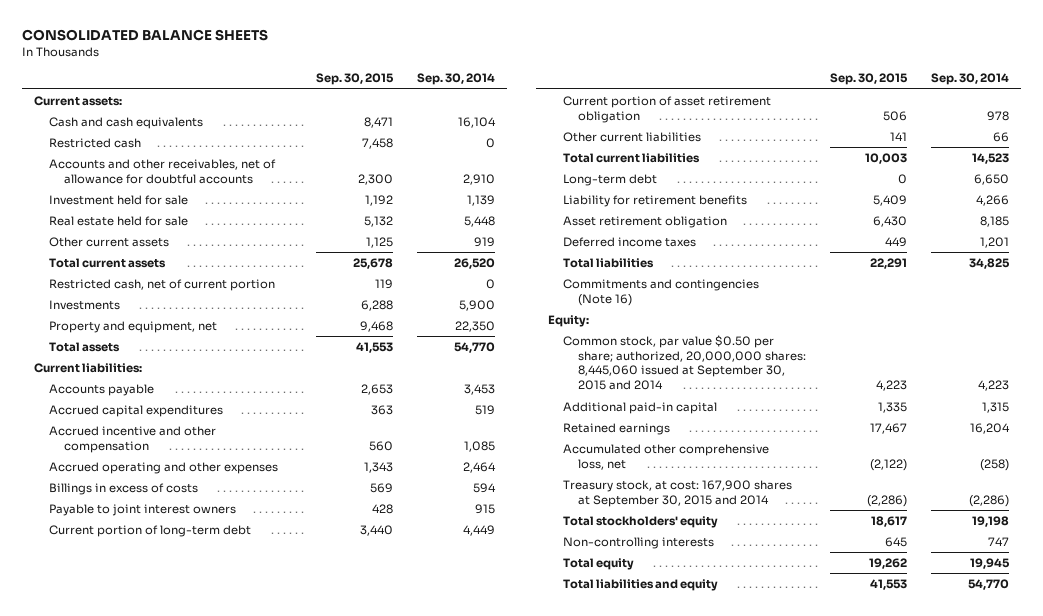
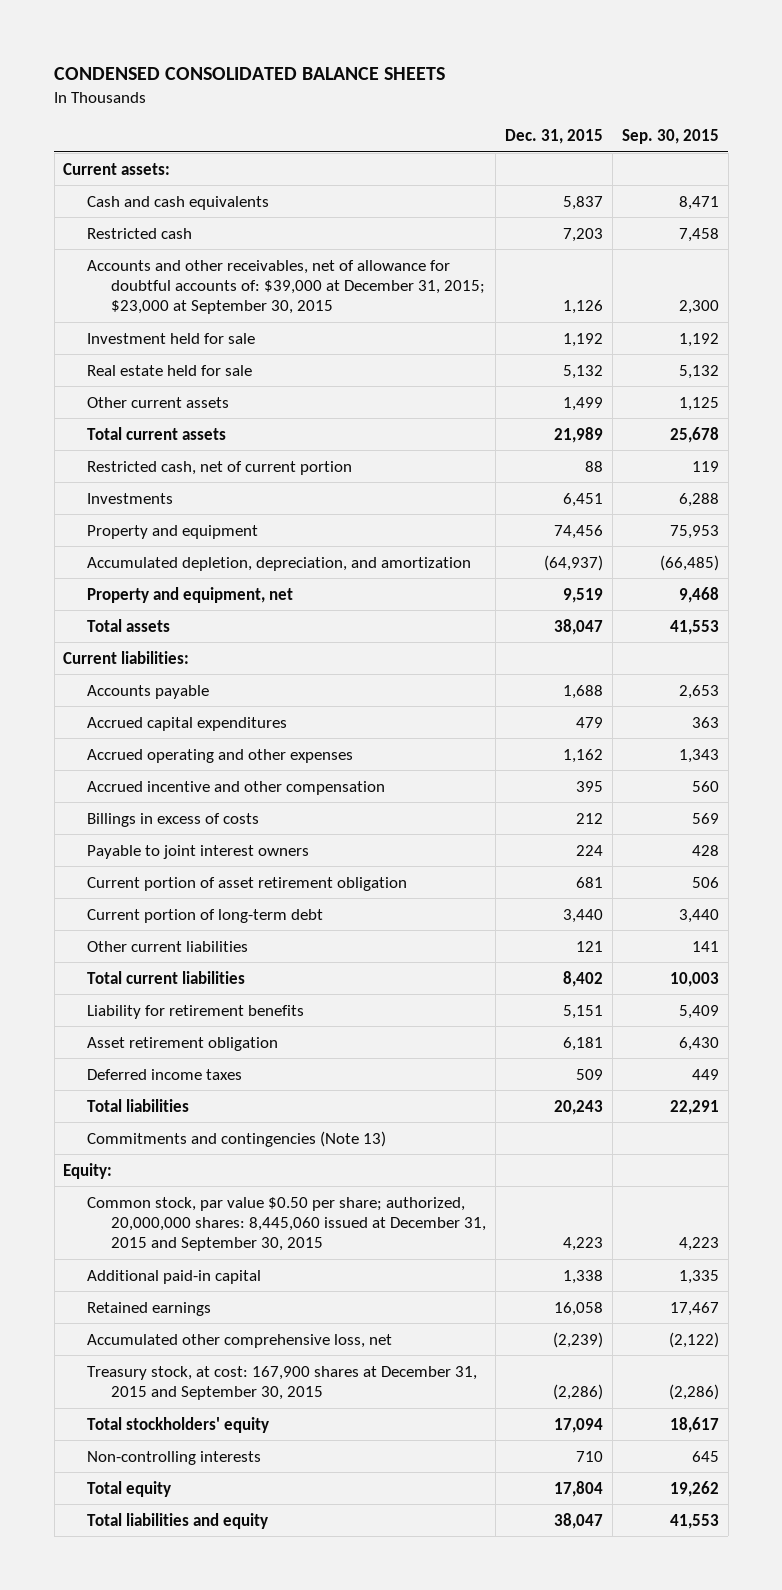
- CONSOLIDATED BALANCE SHEETS
+ CONDENSED CONSOLIDATED BALANCE SHEETS
- | Sep. 30, 2015 | Sep. 30, 2014
+ | Dec. 31, 2015 | Sep. 30, 2015
- Accounts and other receivables, net of allowance for doubtful accounts | 2,300 | 2,910
+ Accounts and other receivables, net of allowance for doubtful accounts of: $39,000 at December 31, 2015; $23,000 at September 30, 2015 | 1,126 | 2,300
+ Property and equipment | 74,456 | 75,953
+ Accumulated depletion, depreciation, and amortization | (64,937) | (66,485)
moved down: Accrued incentive and other compensation | 395 | 560
moved down: Current portion of long-term debt | 3,440 | 3,440
- Long-term debt | 0 | 6,650
- Commitments and contingencies (Note 16)
+ Commitments and contingencies (Note 13)
- Common stock, par value $0.50 per share; authorized, 20,000,000 shares: 8,445,060 issued at September 30, 2015 and 2014 | 4,223 | 4,223
+ Common stock, par value $0.50 per share; authorized, 20,000,000 shares: 8,445,060 issued at December 31, 2015 and September 30, 2015 | 4,223 | 4,223
- Treasury stock, at cost: 167,900 shares at September 30, 2015 and 2014 | (2,286) | (2,286)
+ Treasury stock, at cost: 167,900 shares at December 31, 2015 and September 30, 2015 | (2,286) | (2,286)

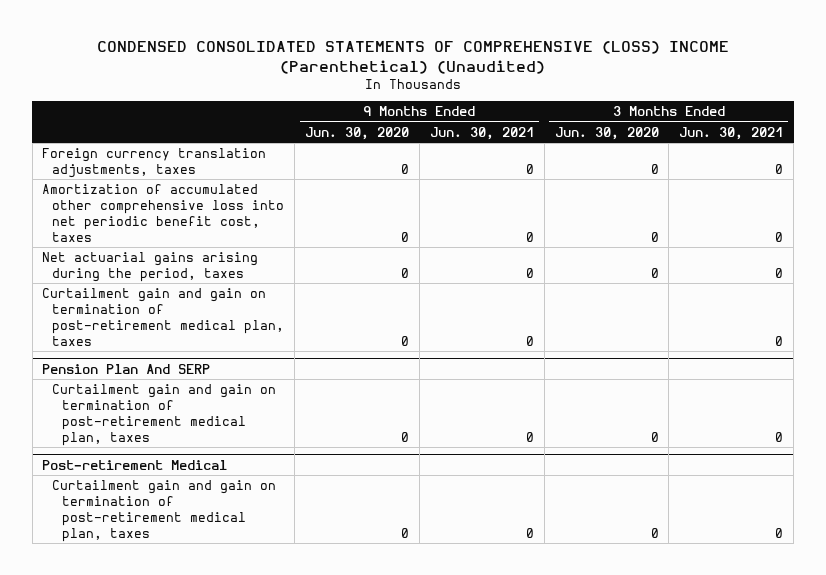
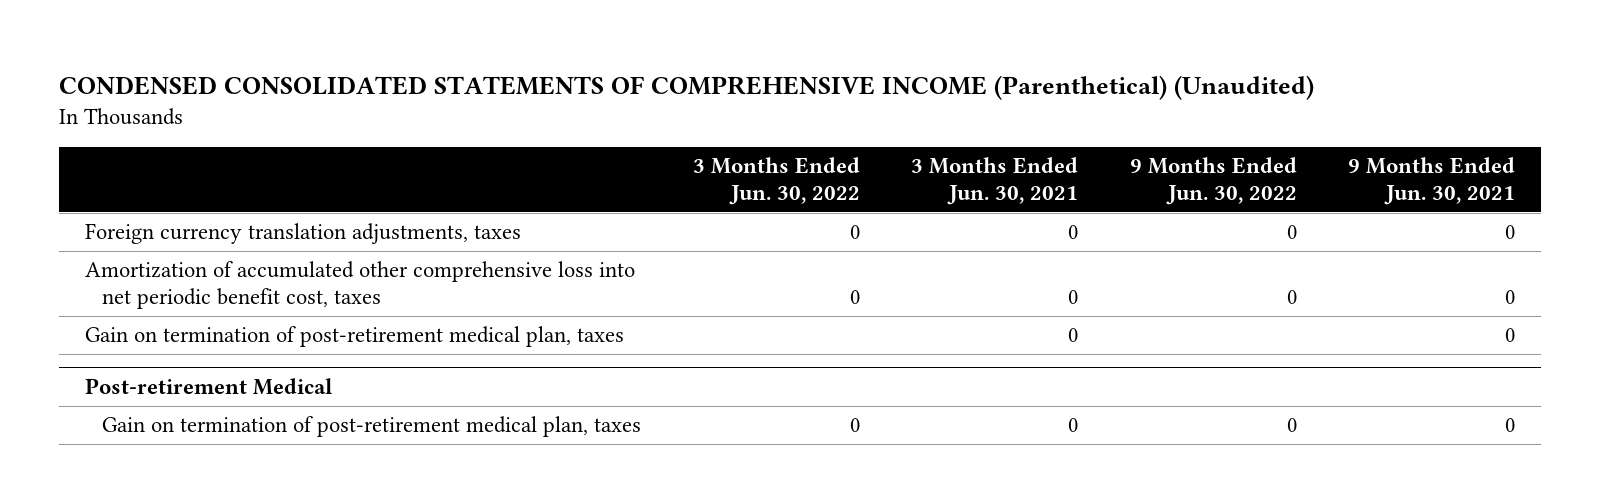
- CONDENSED CONSOLIDATED STATEMENTS OF COMPREHENSIVE (LOSS) INCOME (Parenthetical) (Unaudited)
+ CONDENSED CONSOLIDATED STATEMENTS OF COMPREHENSIVE INCOME (Parenthetical) (Unaudited)
- | 9 Months Ended Jun. 30, 2020 | 9 Months Ended Jun. 30, 2021 | 3 Months Ended Jun. 30, 2020 | 3 Months Ended Jun. 30, 2021
+ | 3 Months Ended Jun. 30, 2022 | 3 Months Ended Jun. 30, 2021 | 9 Months Ended Jun. 30, 2022 | 9 Months Ended Jun. 30, 2021
- Net actuarial gains arising during the period, taxes | 0 | 0 | 0 | 0
- Curtailment gain and gain on termination of post-retirement medical plan, taxes | 0 | 0 | | 0
- Pension Plan And SERP
- Curtailment gain and gain on termination of post-retirement medical plan, taxes | 0 | 0 | 0 | 0
+ Gain on termination of post-retirement medical plan, taxes | | 0 | | 0
@ Post-retirement Medical
- Curtailment gain and gain on termination of post-retirement medical plan, taxes | 0 | 0 | 0 | 0
+ Gain on termination of post-retirement medical plan, taxes | 0 | 0 | 0 | 0

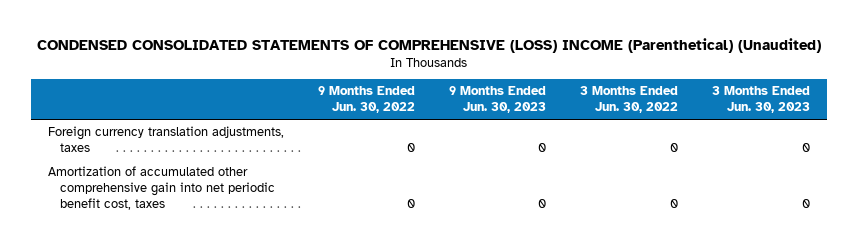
- CONDENSED CONSOLIDATED STATEMENTS OF COMPREHENSIVE INCOME (Parenthetical) (Unaudited)
+ CONDENSED CONSOLIDATED STATEMENTS OF COMPREHENSIVE (LOSS) INCOME (Parenthetical) (Unaudited)
- | 3 Months Ended Jun. 30, 2022 | 3 Months Ended Jun. 30, 2021 | 9 Months Ended Jun. 30, 2022 | 9 Months Ended Jun. 30, 2021
+ | 9 Months Ended Jun. 30, 2022 | 9 Months Ended Jun. 30, 2023 | 3 Months Ended Jun. 30, 2022 | 3 Months Ended Jun. 30, 2023
- Amortization of accumulated other comprehensive loss into net periodic benefit cost, taxes | 0 | 0 | 0 | 0
- Gain on termination of post-retirement medical plan, taxes | | 0 | | 0
- Post-retirement Medical
- Gain on termination of post-retirement medical plan, taxes | 0 | 0 | 0 | 0
+ Amortization of accumulated other comprehensive gain into net periodic benefit cost, taxes | 0 | 0 | 0 | 0

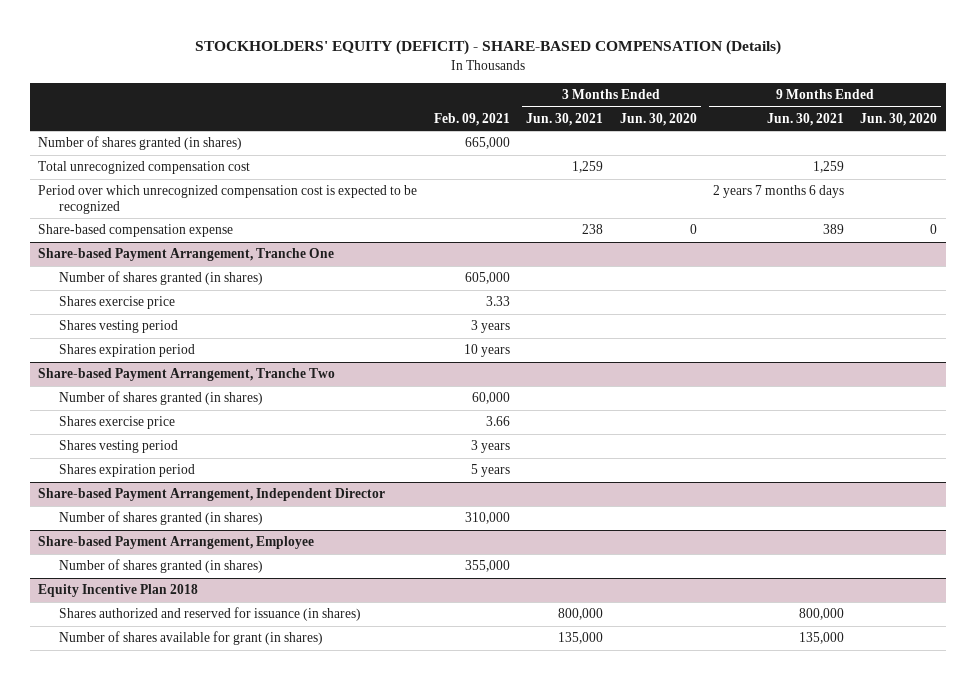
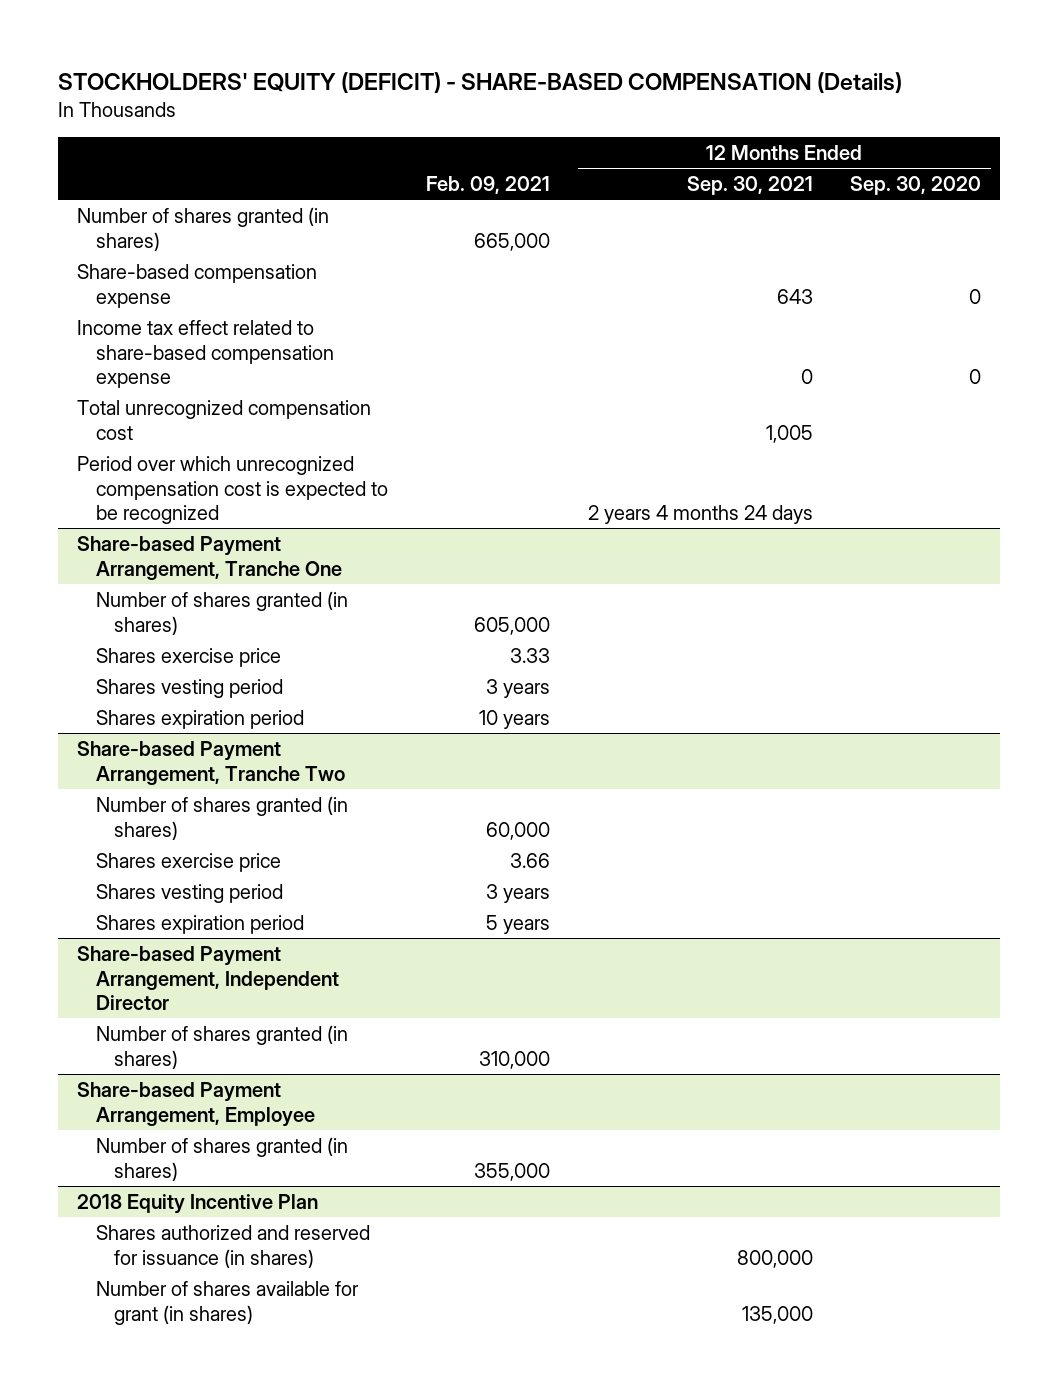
- | Feb. 09, 2021 | 3 Months Ended Jun. 30, 2021 | 3 Months Ended Jun. 30, 2020 | 9 Months Ended Jun. 30, 2021 | 9 Months Ended Jun. 30, 2020
+ | Feb. 09, 2021 | 12 Months Ended Sep. 30, 2021 | 12 Months Ended Sep. 30, 2020
moved up: Share-based compensation expense | | 643 | 0
+ Income tax effect related to share-based compensation expense | | 0 | 0
- Equity Incentive Plan 2018
+ 2018 Equity Incentive Plan

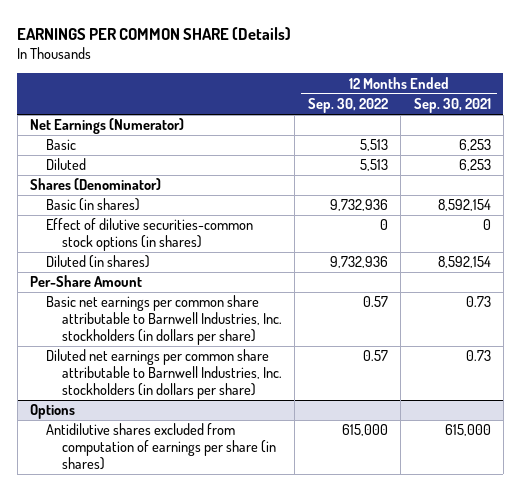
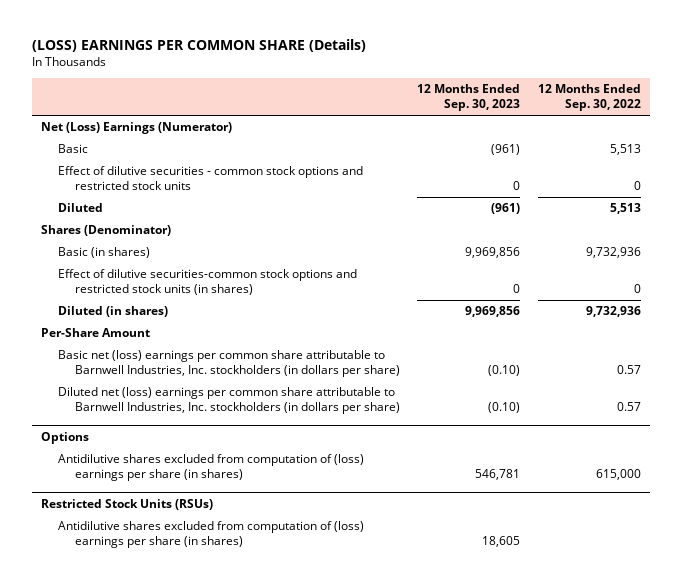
- EARNINGS PER COMMON SHARE (Details)
+ (LOSS) EARNINGS PER COMMON SHARE (Details)
- | 12 Months Ended Sep. 30, 2022 | 12 Months Ended Sep. 30, 2021
+ | 12 Months Ended Sep. 30, 2023 | 12 Months Ended Sep. 30, 2022
- Net Earnings (Numerator)
+ Net (Loss) Earnings (Numerator)
+ Effect of dilutive securities - common stock options and restricted stock units | 0 | 0
- Effect of dilutive securities-common stock options (in shares) | 0 | 0
+ Effect of dilutive securities-common stock options and restricted stock units (in shares) | 0 | 0
- Basic net earnings per common share attributable to Barnwell Industries, Inc. stockholders (in dollars per share) | 0.57 | 0.73
- Diluted net earnings per common share attributable to Barnwell Industries, Inc. stockholders (in dollars per share) | 0.57 | 0.73
+ Basic net (loss) earnings per common share attributable to Barnwell Industries, Inc. stockholders (in dollars per share) | (0.10) | 0.57
+ Diluted net (loss) earnings per common share attributable to Barnwell Industries, Inc. stockholders (in dollars per share) | (0.10) | 0.57
@ Options
- Antidilutive shares excluded from computation of earnings per share (in shares) | 615,000 | 615,000
+ Antidilutive shares excluded from computation of (loss) earnings per share (in shares) | 546,781 | 615,000
+ Restricted Stock Units (RSUs)
+ Antidilutive shares excluded from computation of (loss) earnings per share (in shares) | 18,605 |

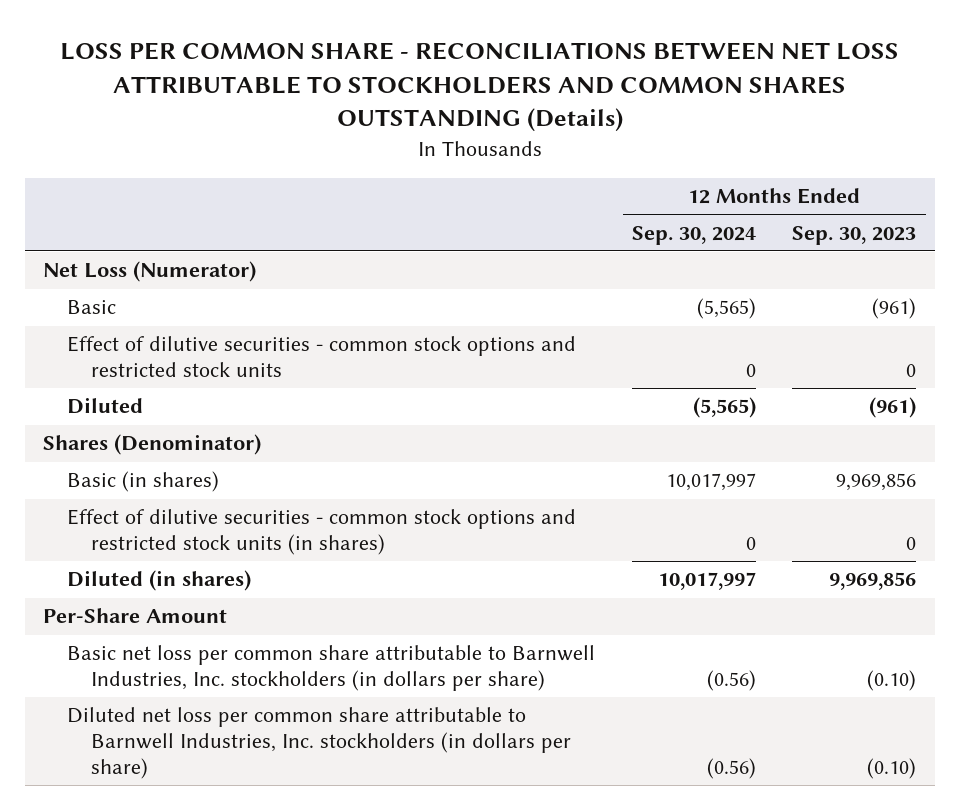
- (LOSS) EARNINGS PER COMMON SHARE (Details)
+ LOSS PER COMMON SHARE - RECONCILIATIONS BETWEEN NET LOSS ATTRIBUTABLE TO STOCKHOLDERS AND COMMON SHARES OUTSTANDING (Details)
- | 12 Months Ended Sep. 30, 2023 | 12 Months Ended Sep. 30, 2022
+ | 12 Months Ended Sep. 30, 2024 | 12 Months Ended Sep. 30, 2023
- Net (Loss) Earnings (Numerator)
+ Net Loss (Numerator)
- Effect of dilutive securities-common stock options and restricted stock units (in shares) | 0 | 0
+ Effect of dilutive securities - common stock options and restricted stock units (in shares) | 0 | 0
- Basic net (loss) earnings per common share attributable to Barnwell Industries, Inc. stockholders (in dollars per share) | (0.10) | 0.57
- Diluted net (loss) earnings per common share attributable to Barnwell Industries, Inc. stockholders (in dollars per share) | (0.10) | 0.57
- Options
- Antidilutive shares excluded from computation of (loss) earnings per share (in shares) | 546,781 | 615,000
- Restricted Stock Units (RSUs)
- Antidilutive shares excluded from computation of (loss) earnings per share (in shares) | 18,605 |
+ Basic net loss per common share attributable to Barnwell Industries, Inc. stockholders (in dollars per share) | (0.56) | (0.10)
+ Diluted net loss per common share attributable to Barnwell Industries, Inc. stockholders (in dollars per share) | (0.56) | (0.10)

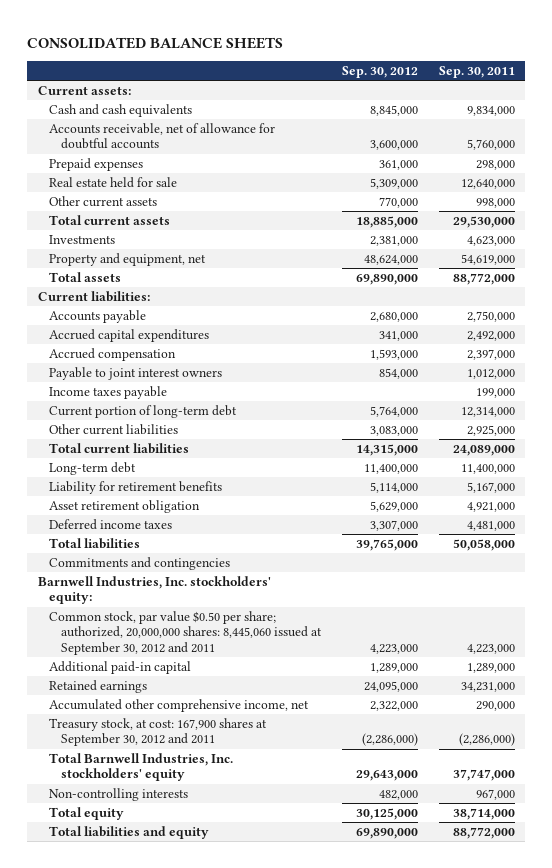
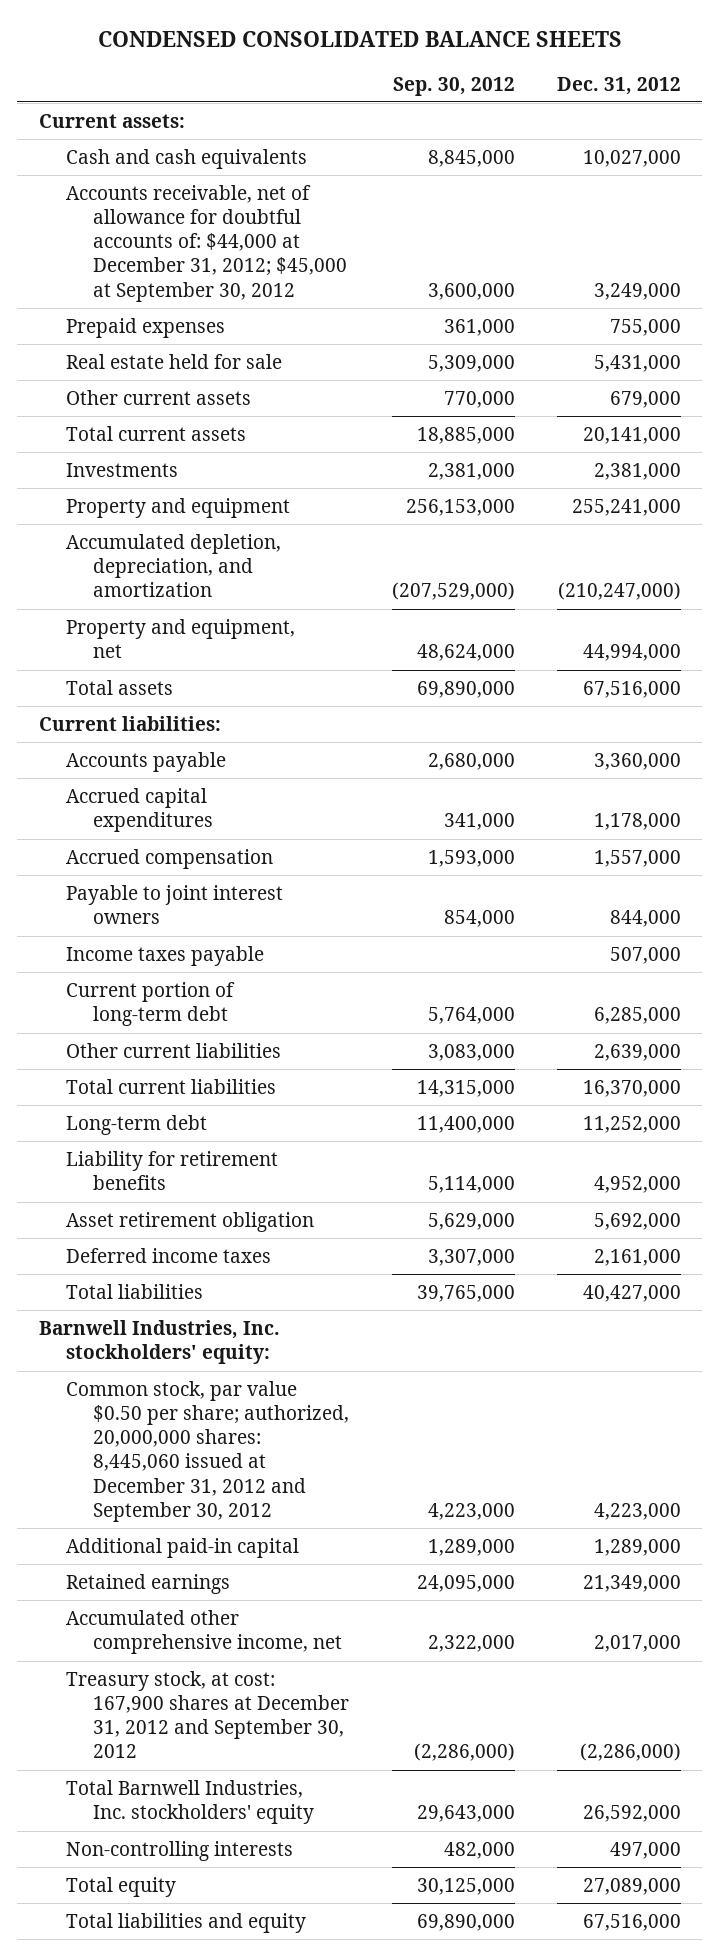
- CONSOLIDATED BALANCE SHEETS
+ CONDENSED CONSOLIDATED BALANCE SHEETS
- | Sep. 30, 2012 | Sep. 30, 2011
+ | Sep. 30, 2012 | Dec. 31, 2012
- Accounts receivable, net of allowance for doubtful accounts | 3,600,000 | 5,760,000
+ Accounts receivable, net of allowance for doubtful accounts of: $44,000 at December 31, 2012; $45,000 at September 30, 2012 | 3,600,000 | 3,249,000
+ Property and equipment | 256,153,000 | 255,241,000
+ Accumulated depletion, depreciation, and amortization | (207,529,000) | (210,247,000)
- Commitments and contingencies
- Common stock, par value $0.50 per share; authorized, 20,000,000 shares: 8,445,060 issued at September 30, 2012 and 2011 | 4,223,000 | 4,223,000
+ Common stock, par value $0.50 per share; authorized, 20,000,000 shares: 8,445,060 issued at December 31, 2012 and September 30, 2012 | 4,223,000 | 4,223,000
- Treasury stock, at cost: 167,900 shares at September 30, 2012 and 2011 | (2,286,000) | (2,286,000)
+ Treasury stock, at cost: 167,900 shares at December 31, 2012 and September 30, 2012 | (2,286,000) | (2,286,000)

